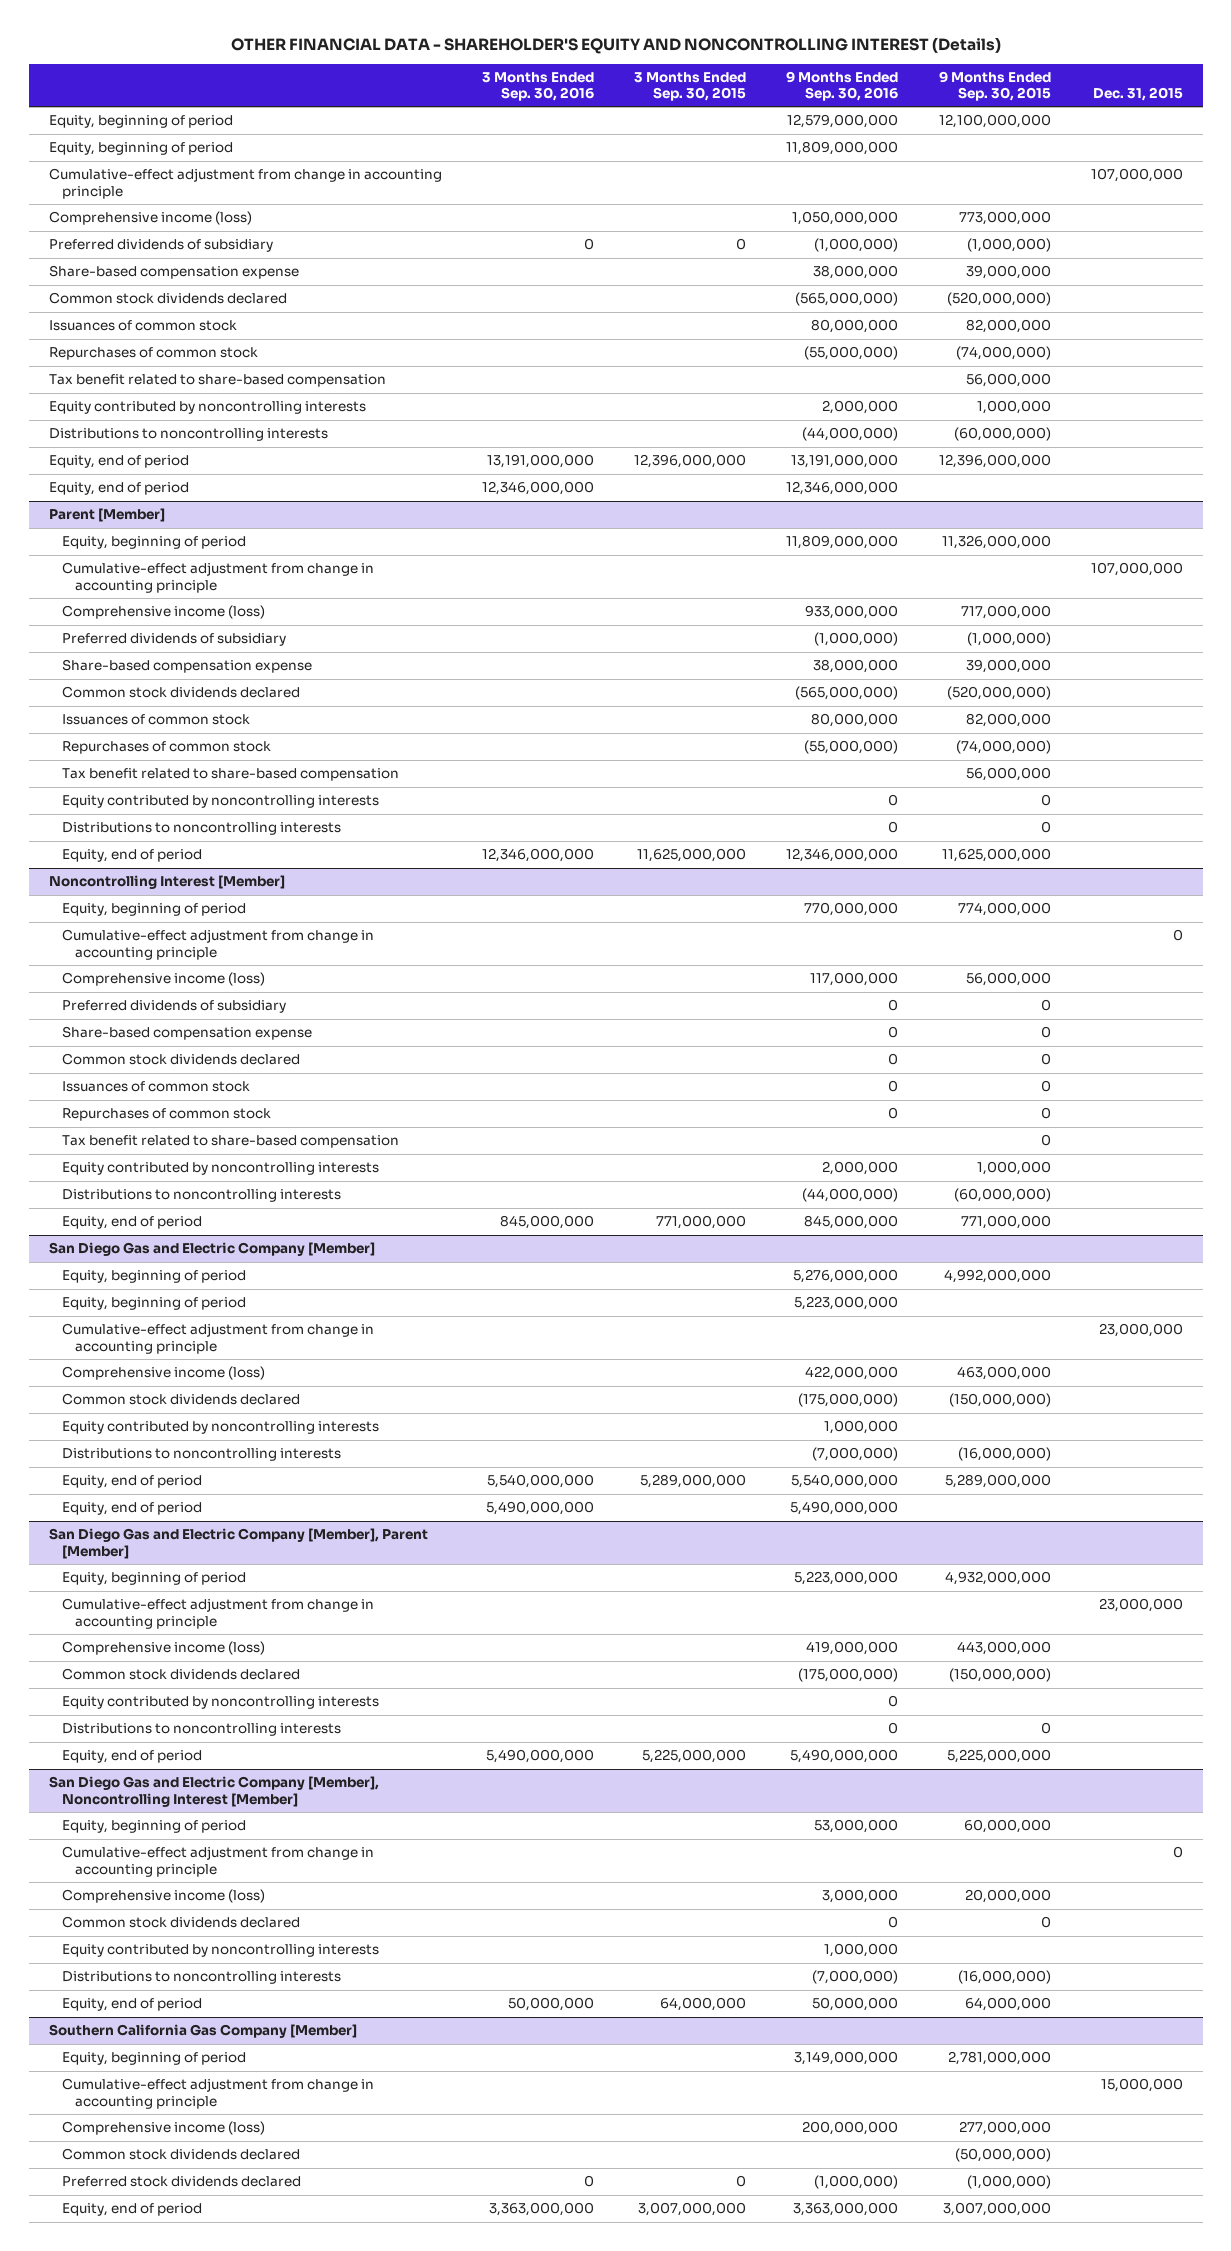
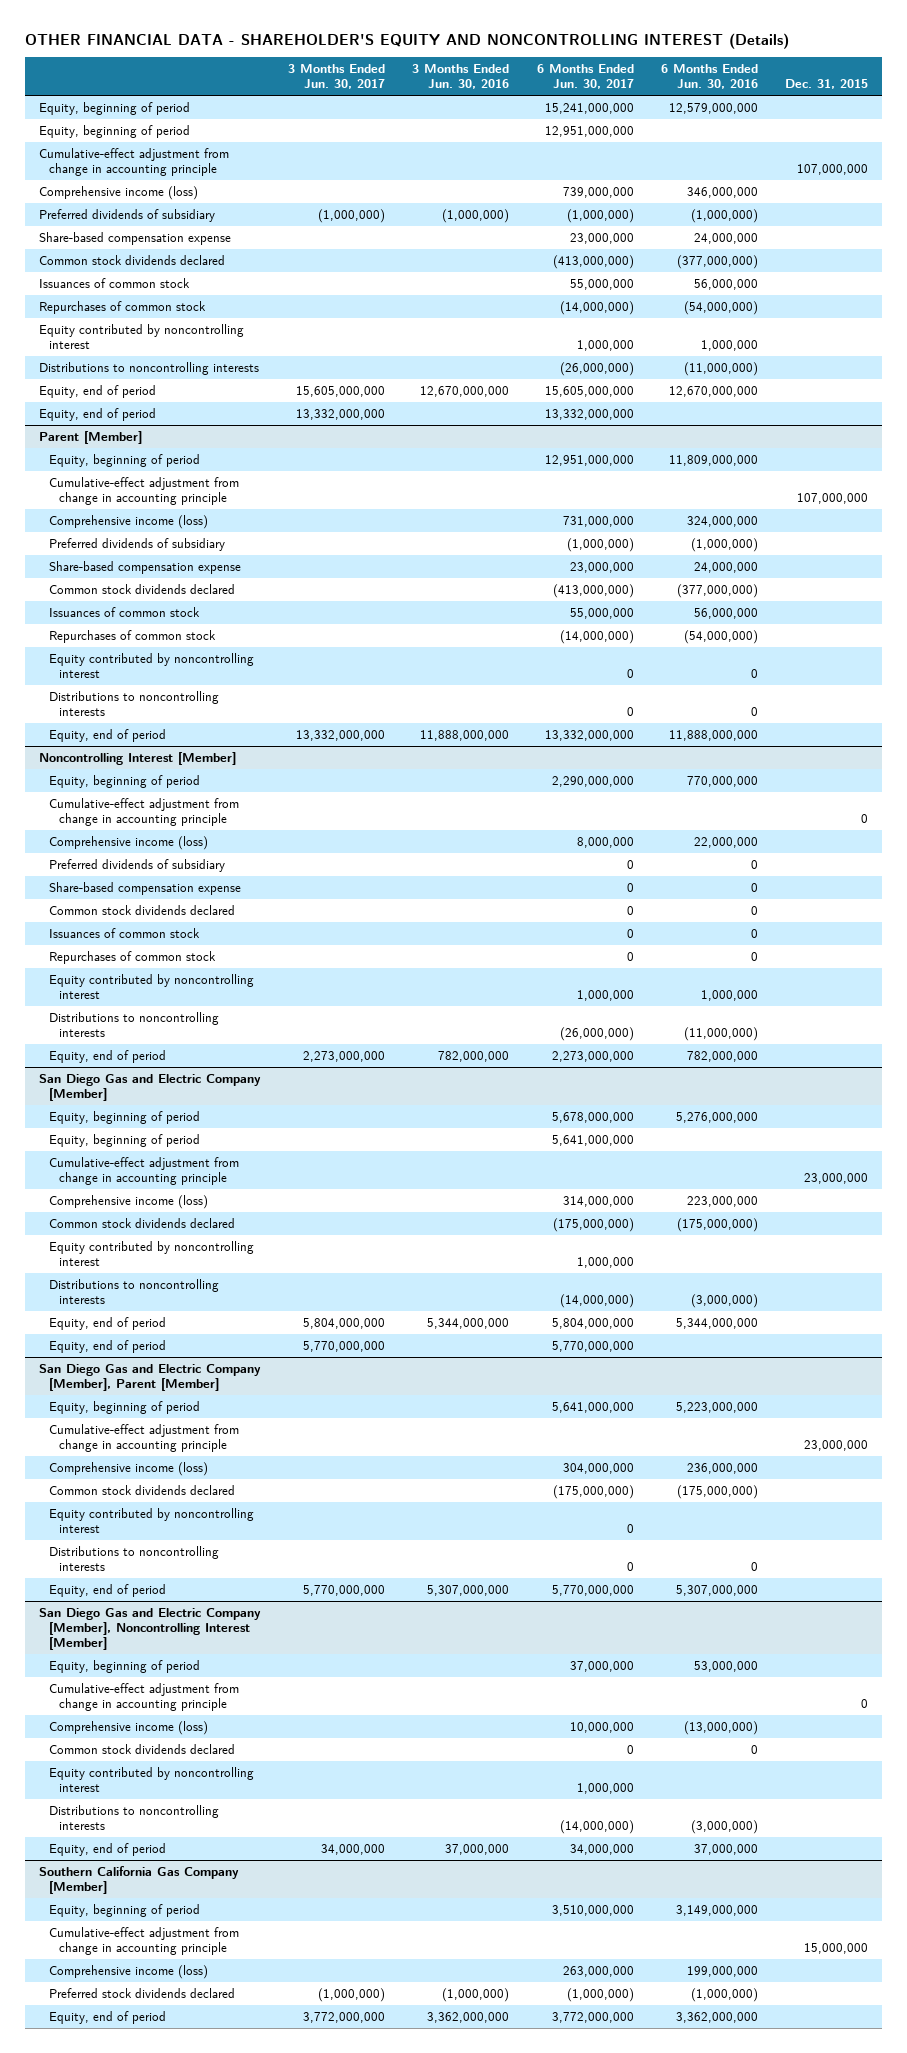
- | 3 Months Ended Sep. 30, 2016 | 3 Months Ended Sep. 30, 2015 | 9 Months Ended Sep. 30, 2016 | 9 Months Ended Sep. 30, 2015 | Dec. 31, 2015
+ | 3 Months Ended Jun. 30, 2017 | 3 Months Ended Jun. 30, 2016 | 6 Months Ended Jun. 30, 2017 | 6 Months Ended Jun. 30, 2016 | Dec. 31, 2015
- Tax benefit related to share-based compensation | | | | 56,000,000 |
- Equity contributed by noncontrolling interests | | | 2,000,000 | 1,000,000 |
+ Equity contributed by noncontrolling interest | | | 1,000,000 | 1,000,000 |
@ Parent [Member]
- Tax benefit related to share-based compensation | | | | 56,000,000 |
- Equity contributed by noncontrolling interests | | | 0 | 0 |
+ Equity contributed by noncontrolling interest | | | 0 | 0 |
@ Noncontrolling Interest [Member]
- Tax benefit related to share-based compensation | | | | 0 |
- Equity contributed by noncontrolling interests | | | 2,000,000 | 1,000,000 |
+ Equity contributed by noncontrolling interest | | | 1,000,000 | 1,000,000 |
@ San Diego Gas and Electric Company [Member]
- Equity contributed by noncontrolling interests | | | 1,000,000 | |
+ Equity contributed by noncontrolling interest | | | 1,000,000 | |
@ San Diego Gas and Electric Company [Member], Parent [Member]
- Equity contributed by noncontrolling interests | | | 0 | |
+ Equity contributed by noncontrolling interest | | | 0 | |
@ San Diego Gas and Electric Company [Member], Noncontrolling Interest [Member]
- Equity contributed by noncontrolling interests | | | 1,000,000 | |
+ Equity contributed by noncontrolling interest | | | 1,000,000 | |
@ Southern California Gas Company [Member]
- Common stock dividends declared | | | | (50,000,000) |

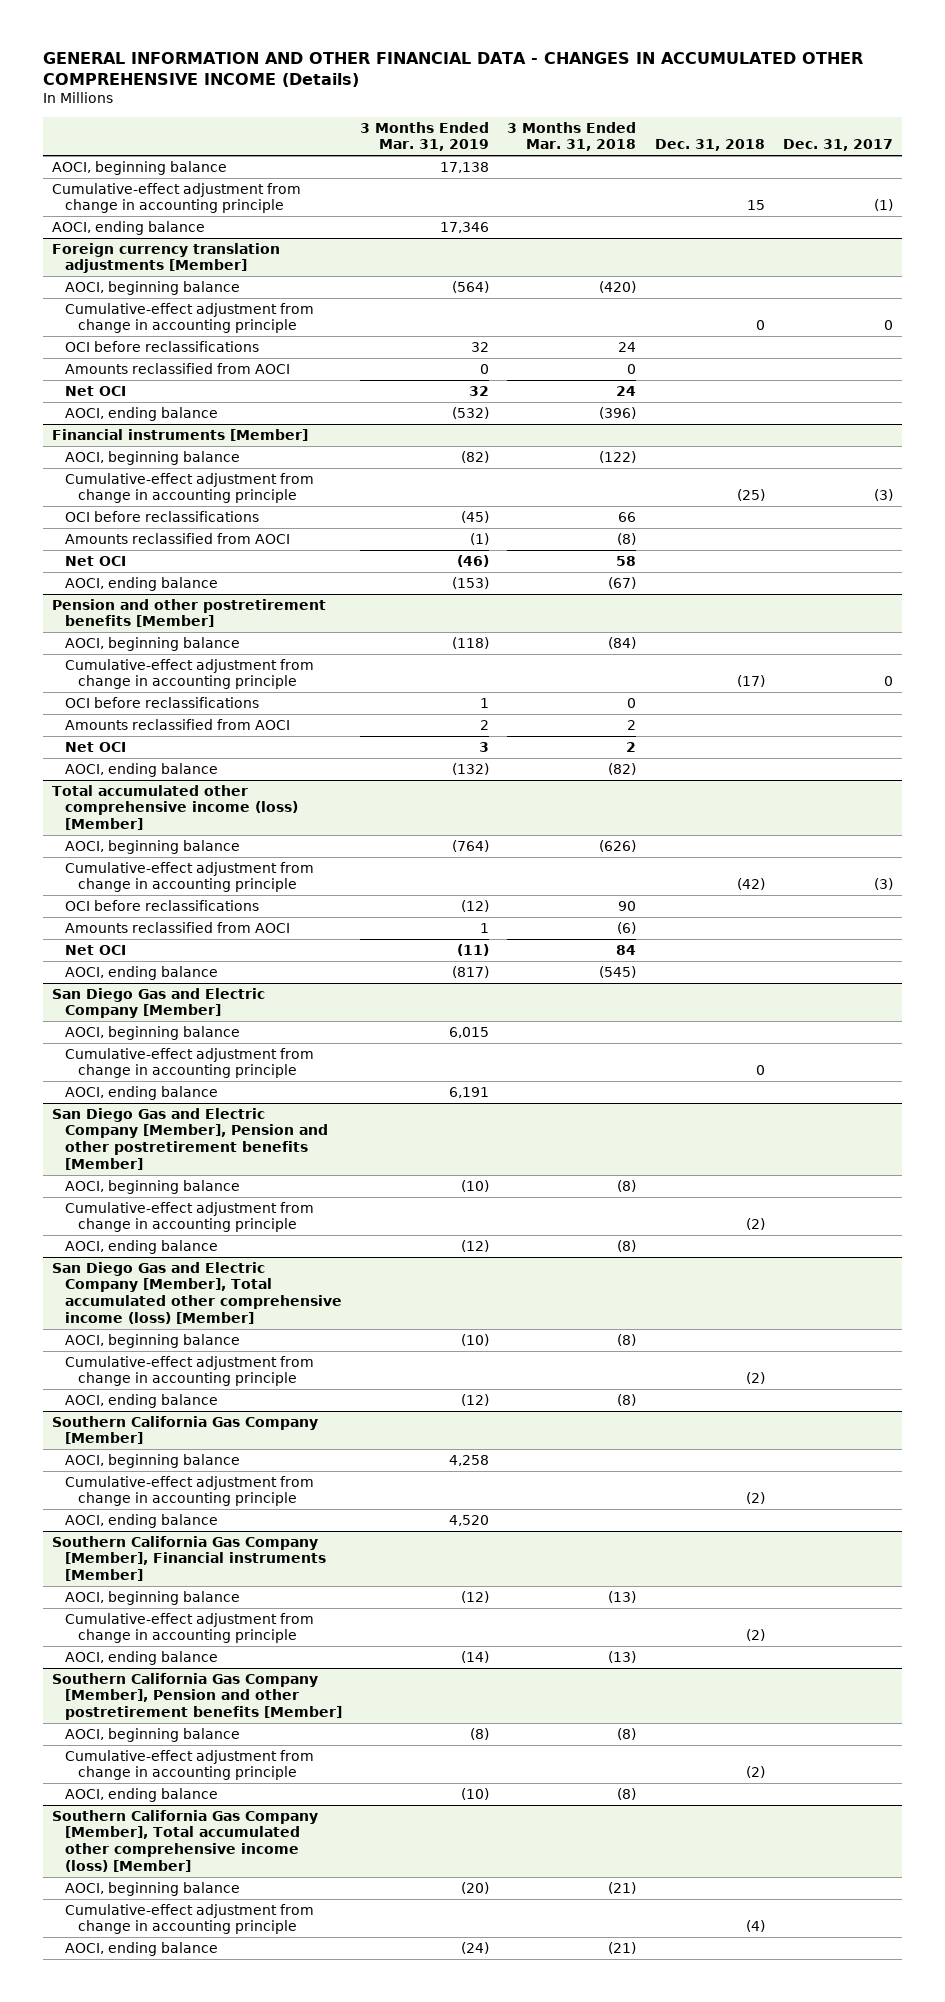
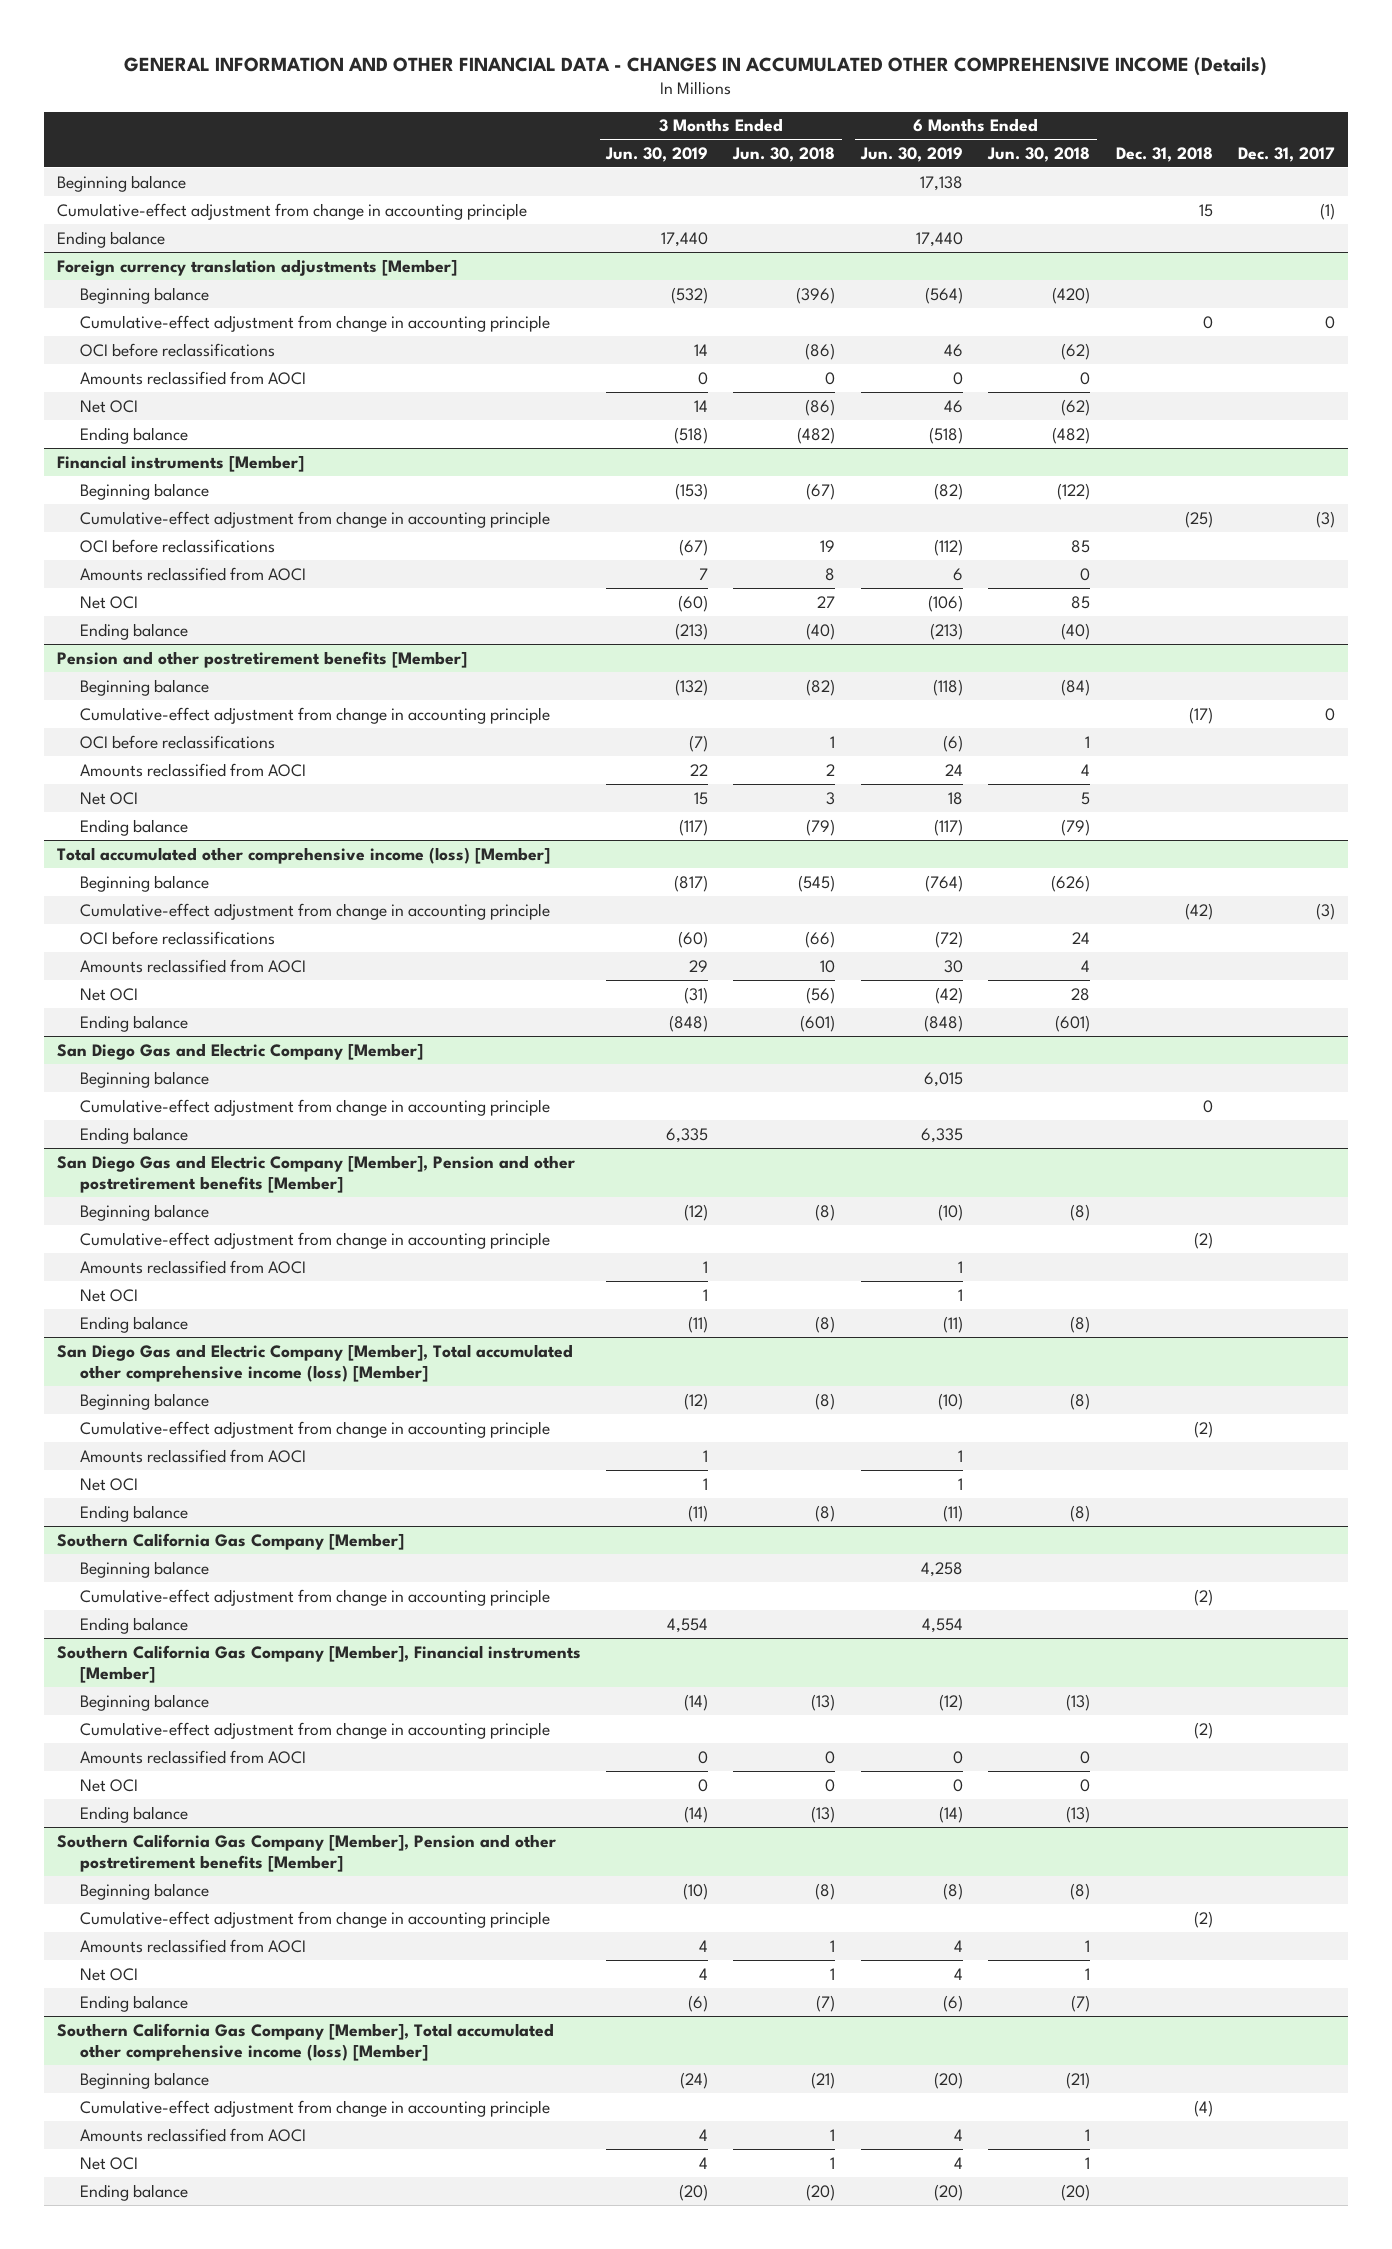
- | 3 Months Ended Mar. 31, 2019 | 3 Months Ended Mar. 31, 2018 | Dec. 31, 2018 | Dec. 31, 2017
+ | 3 Months Ended Jun. 30, 2019 | 3 Months Ended Jun. 30, 2018 | 6 Months Ended Jun. 30, 2019 | 6 Months Ended Jun. 30, 2018 | Dec. 31, 2018 | Dec. 31, 2017
- AOCI, beginning balance | 17,138 | | |
+ Beginning balance | | | 17,138 | | |
- AOCI, ending balance | 17,346 | | |
+ Ending balance | 17,440 | | 17,440 | | |
@ Foreign currency translation adjustments [Member]
- AOCI, beginning balance | (564) | (420) | |
+ Beginning balance | (532) | (396) | (564) | (420) | |
- AOCI, ending balance | (532) | (396) | |
+ Ending balance | (518) | (482) | (518) | (482) | |
@ Financial instruments [Member]
- AOCI, beginning balance | (82) | (122) | |
+ Beginning balance | (153) | (67) | (82) | (122) | |
- AOCI, ending balance | (153) | (67) | |
+ Ending balance | (213) | (40) | (213) | (40) | |
@ Pension and other postretirement benefits [Member]
- AOCI, beginning balance | (118) | (84) | |
+ Beginning balance | (132) | (82) | (118) | (84) | |
- AOCI, ending balance | (132) | (82) | |
+ Ending balance | (117) | (79) | (117) | (79) | |
@ Total accumulated other comprehensive income (loss) [Member]
- AOCI, beginning balance | (764) | (626) | |
+ Beginning balance | (817) | (545) | (764) | (626) | |
- AOCI, ending balance | (817) | (545) | |
+ Ending balance | (848) | (601) | (848) | (601) | |
@ San Diego Gas and Electric Company [Member]
- AOCI, beginning balance | 6,015 | | |
+ Beginning balance | | | 6,015 | | |
- AOCI, ending balance | 6,191 | | |
+ Ending balance | 6,335 | | 6,335 | | |
@ San Diego Gas and Electric Company [Member], Pension and other postretirement benefits [Member]
- AOCI, beginning balance | (10) | (8) | |
+ Beginning balance | (12) | (8) | (10) | (8) | |
- AOCI, ending balance | (12) | (8) | |
+ Amounts reclassified from AOCI | 1 | | 1 | | |
+ Net OCI | 1 | | 1 | | |
+ Ending balance | (11) | (8) | (11) | (8) | |
@ San Diego Gas and Electric Company [Member], Total accumulated other comprehensive income (loss) [Member]
- AOCI, beginning balance | (10) | (8) | |
+ Beginning balance | (12) | (8) | (10) | (8) | |
- AOCI, ending balance | (12) | (8) | |
+ Amounts reclassified from AOCI | 1 | | 1 | | |
+ Net OCI | 1 | | 1 | | |
+ Ending balance | (11) | (8) | (11) | (8) | |
@ Southern California Gas Company [Member]
- AOCI, beginning balance | 4,258 | | |
+ Beginning balance | | | 4,258 | | |
- AOCI, ending balance | 4,520 | | |
+ Ending balance | 4,554 | | 4,554 | | |
@ Southern California Gas Company [Member], Financial instruments [Member]
- AOCI, beginning balance | (12) | (13) | |
+ Beginning balance | (14) | (13) | (12) | (13) | |
- AOCI, ending balance | (14) | (13) | |
+ Amounts reclassified from AOCI | 0 | 0 | 0 | 0 | |
+ Net OCI | 0 | 0 | 0 | 0 | |
+ Ending balance | (14) | (13) | (14) | (13) | |
@ Southern California Gas Company [Member], Pension and other postretirement benefits [Member]
- AOCI, beginning balance | (8) | (8) | |
+ Beginning balance | (10) | (8) | (8) | (8) | |
- AOCI, ending balance | (10) | (8) | |
+ Amounts reclassified from AOCI | 4 | 1 | 4 | 1 | |
+ Net OCI | 4 | 1 | 4 | 1 | |
+ Ending balance | (6) | (7) | (6) | (7) | |
@ Southern California Gas Company [Member], Total accumulated other comprehensive income (loss) [Member]
- AOCI, beginning balance | (20) | (21) | |
+ Beginning balance | (24) | (21) | (20) | (21) | |
- AOCI, ending balance | (24) | (21) | |
+ Amounts reclassified from AOCI | 4 | 1 | 4 | 1 | |
+ Net OCI | 4 | 1 | 4 | 1 | |
+ Ending balance | (20) | (20) | (20) | (20) | |

